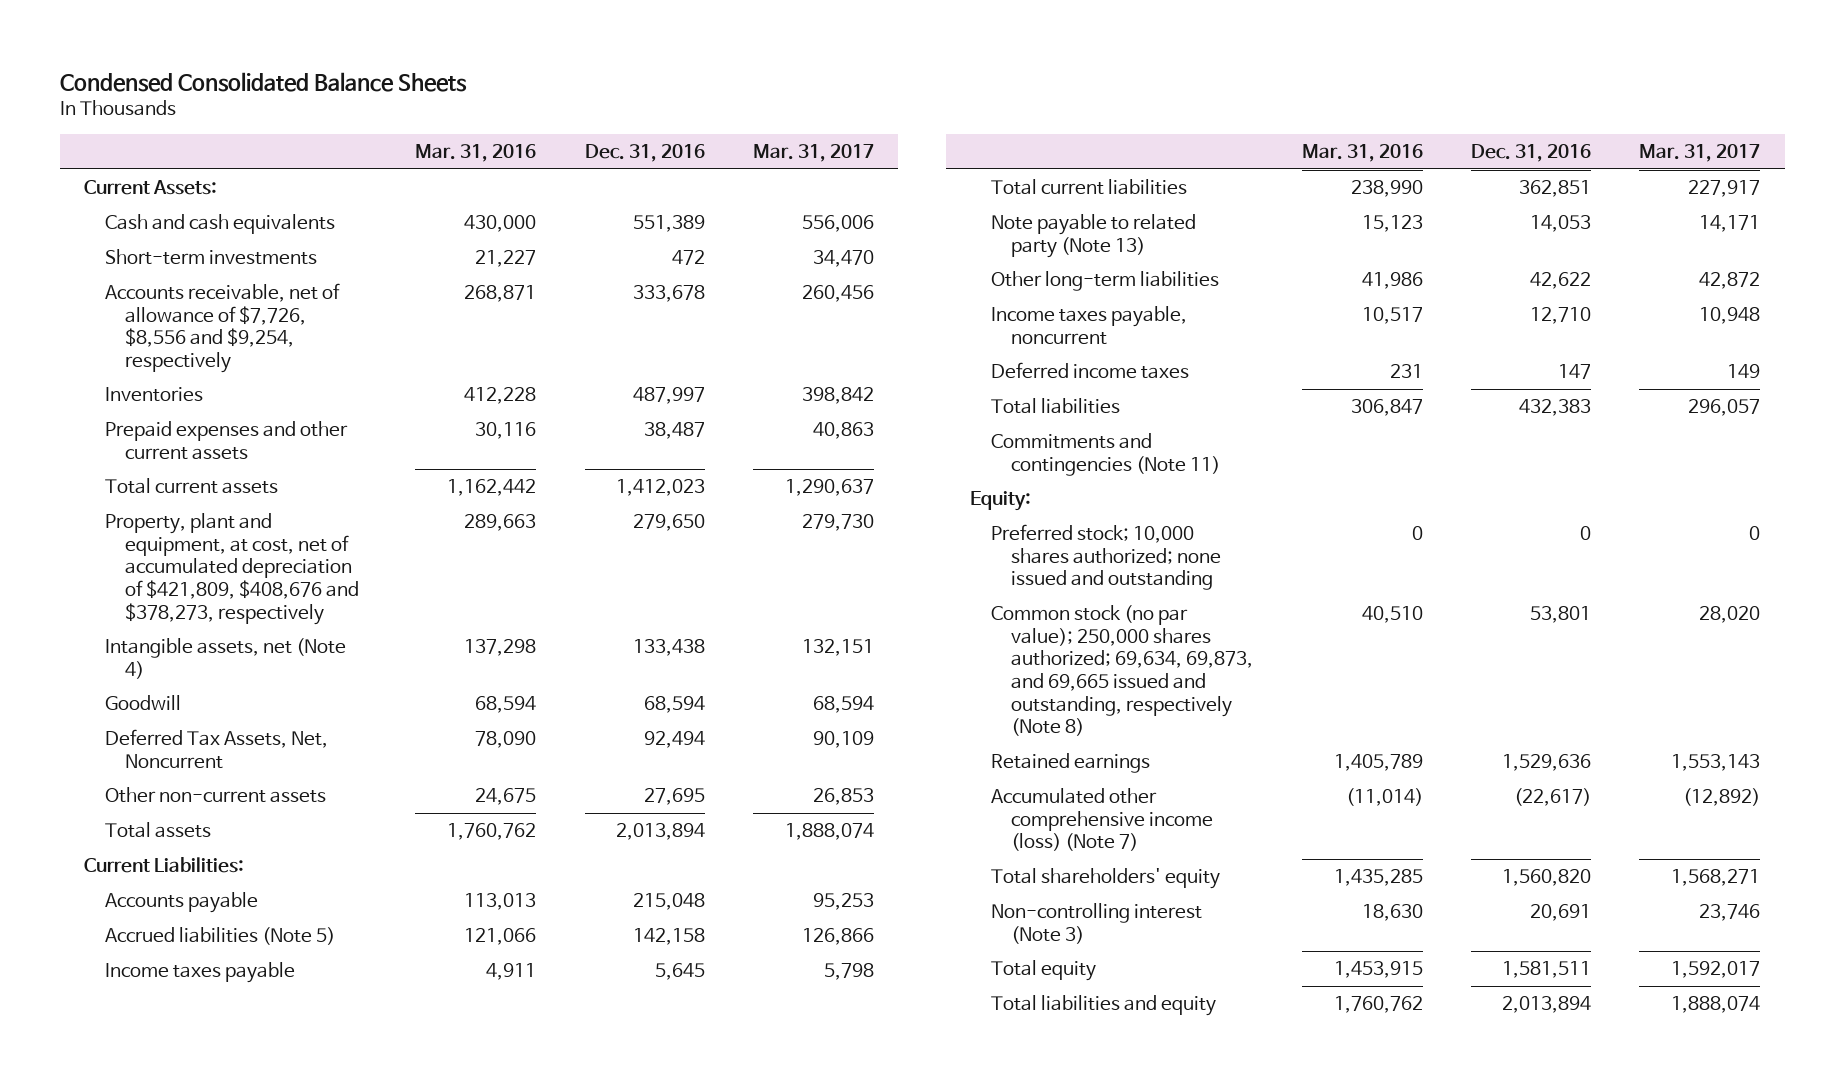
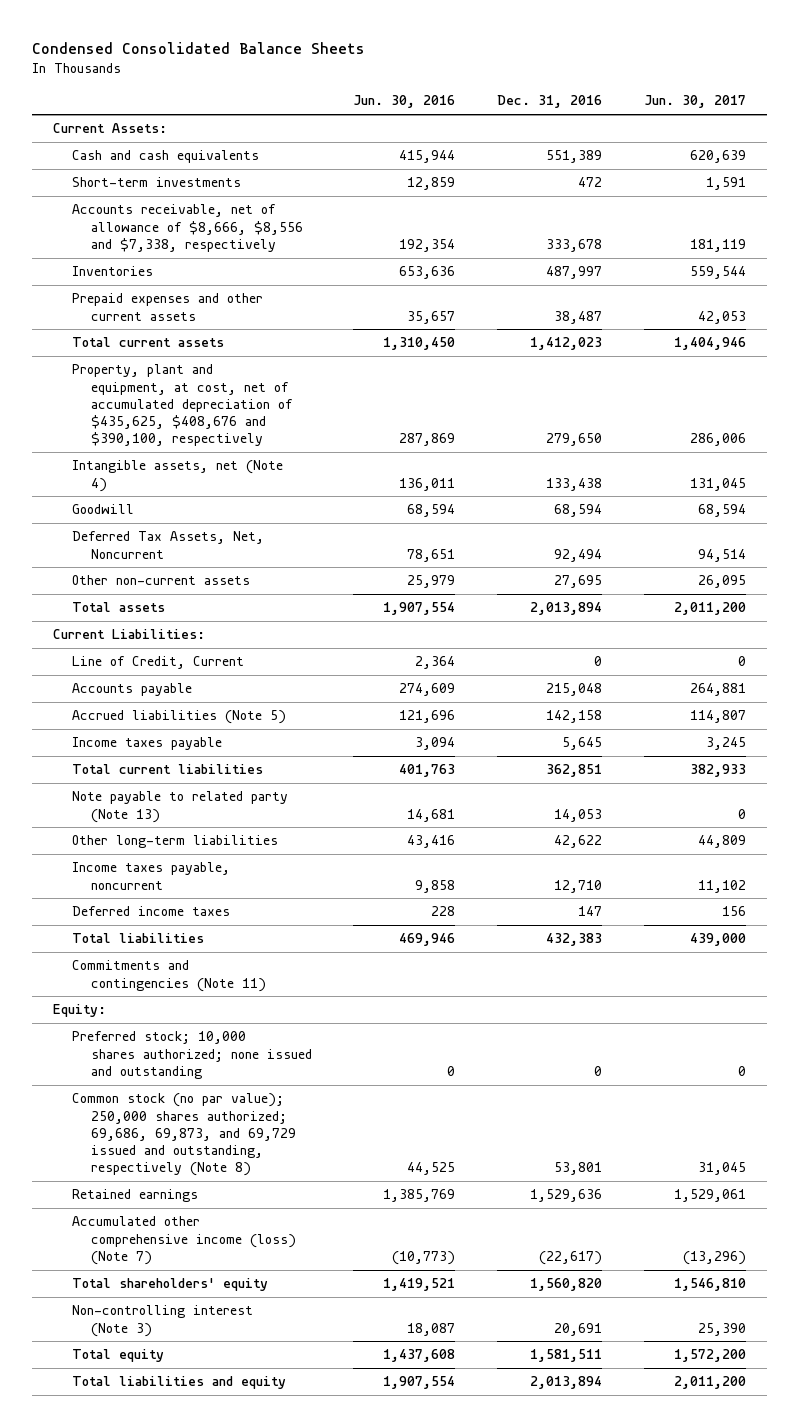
- | Mar. 31, 2016 | Dec. 31, 2016 | Mar. 31, 2017
+ | Jun. 30, 2016 | Dec. 31, 2016 | Jun. 30, 2017
- Accounts receivable, net of allowance of $7,726, $8,556 and $9,254, respectively | 268,871 | 333,678 | 260,456
+ Accounts receivable, net of allowance of $8,666, $8,556 and $7,338, respectively | 192,354 | 333,678 | 181,119
- Property, plant and equipment, at cost, net of accumulated depreciation of $421,809, $408,676 and $378,273, respectively | 289,663 | 279,650 | 279,730
+ Property, plant and equipment, at cost, net of accumulated depreciation of $435,625, $408,676 and $390,100, respectively | 287,869 | 279,650 | 286,006
+ Line of Credit, Current | 2,364 | 0 | 0
- Common stock (no par value); 250,000 shares authorized; 69,634, 69,873, and 69,665 issued and outstanding, respectively (Note 8) | 40,510 | 53,801 | 28,020
+ Common stock (no par value); 250,000 shares authorized; 69,686, 69,873, and 69,729 issued and outstanding, respectively (Note 8) | 44,525 | 53,801 | 31,045

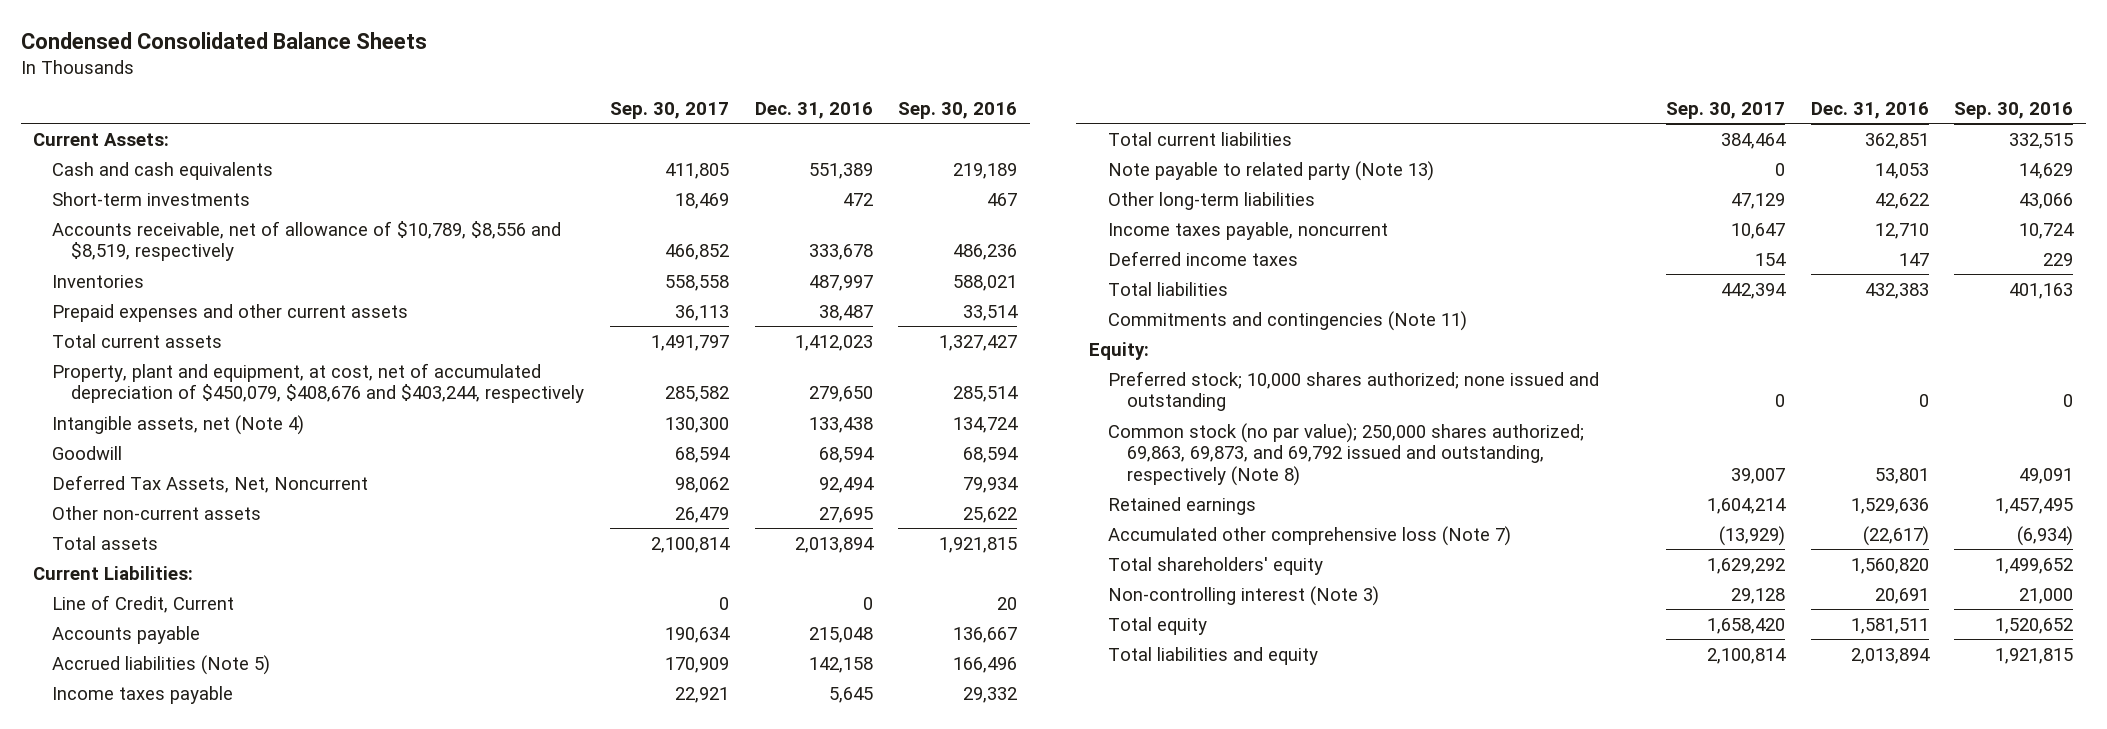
- | Jun. 30, 2016 | Dec. 31, 2016 | Jun. 30, 2017
+ | Sep. 30, 2017 | Dec. 31, 2016 | Sep. 30, 2016
- Accounts receivable, net of allowance of $8,666, $8,556 and $7,338, respectively | 192,354 | 333,678 | 181,119
+ Accounts receivable, net of allowance of $10,789, $8,556 and $8,519, respectively | 466,852 | 333,678 | 486,236
- Property, plant and equipment, at cost, net of accumulated depreciation of $435,625, $408,676 and $390,100, respectively | 287,869 | 279,650 | 286,006
+ Property, plant and equipment, at cost, net of accumulated depreciation of $450,079, $408,676 and $403,244, respectively | 285,582 | 279,650 | 285,514
- Common stock (no par value); 250,000 shares authorized; 69,686, 69,873, and 69,729 issued and outstanding, respectively (Note 8) | 44,525 | 53,801 | 31,045
+ Common stock (no par value); 250,000 shares authorized; 69,863, 69,873, and 69,792 issued and outstanding, respectively (Note 8) | 39,007 | 53,801 | 49,091
- Accumulated other comprehensive income (loss) (Note 7) | (10,773) | (22,617) | (13,296)
+ Accumulated other comprehensive loss (Note 7) | (13,929) | (22,617) | (6,934)

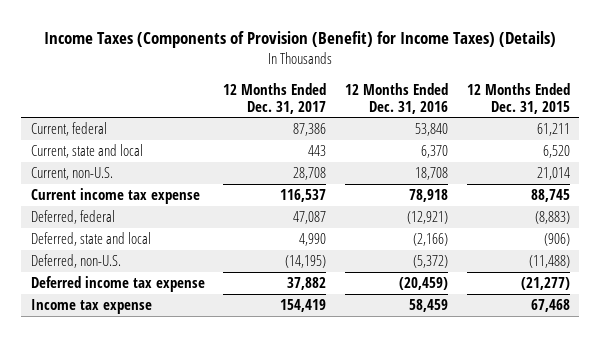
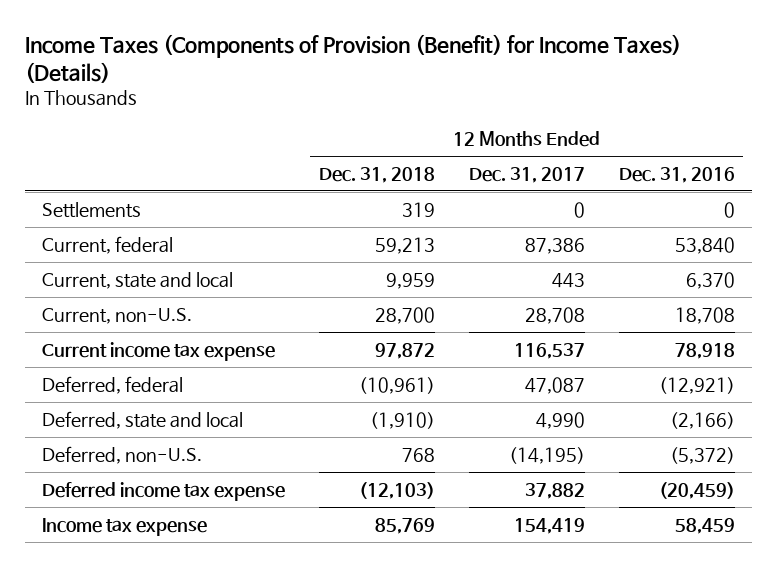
- | 12 Months Ended Dec. 31, 2017 | 12 Months Ended Dec. 31, 2016 | 12 Months Ended Dec. 31, 2015
+ | 12 Months Ended Dec. 31, 2018 | 12 Months Ended Dec. 31, 2017 | 12 Months Ended Dec. 31, 2016
+ Settlements | 319 | 0 | 0

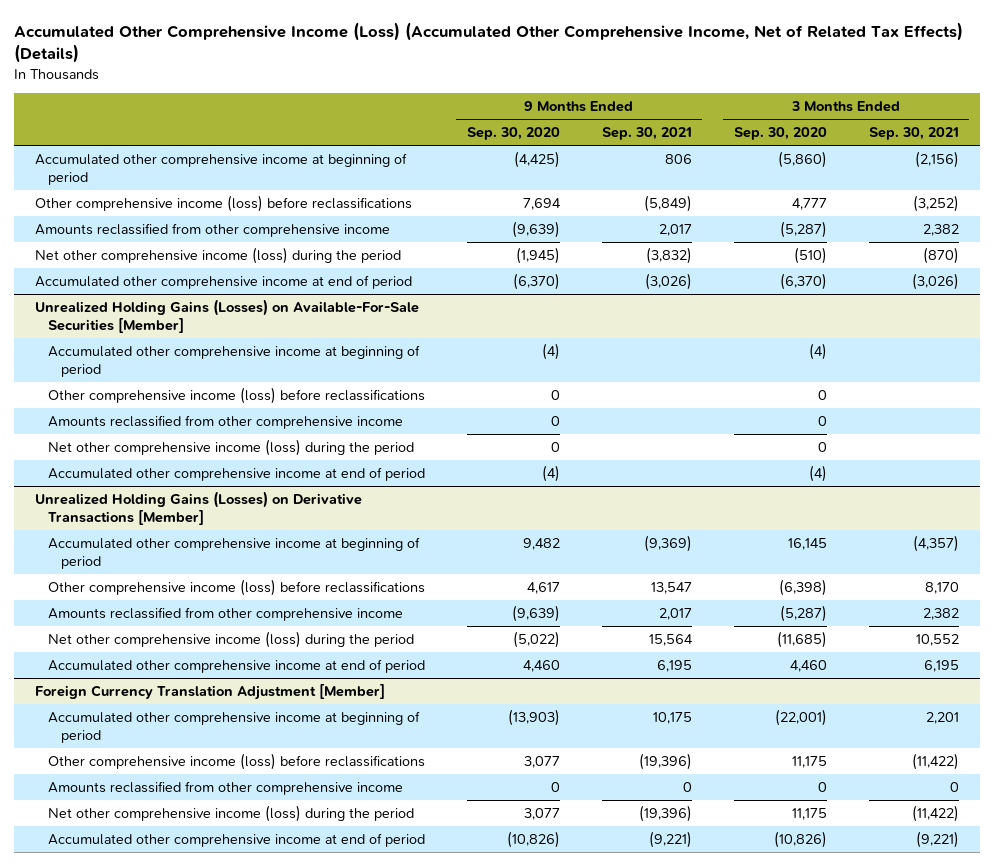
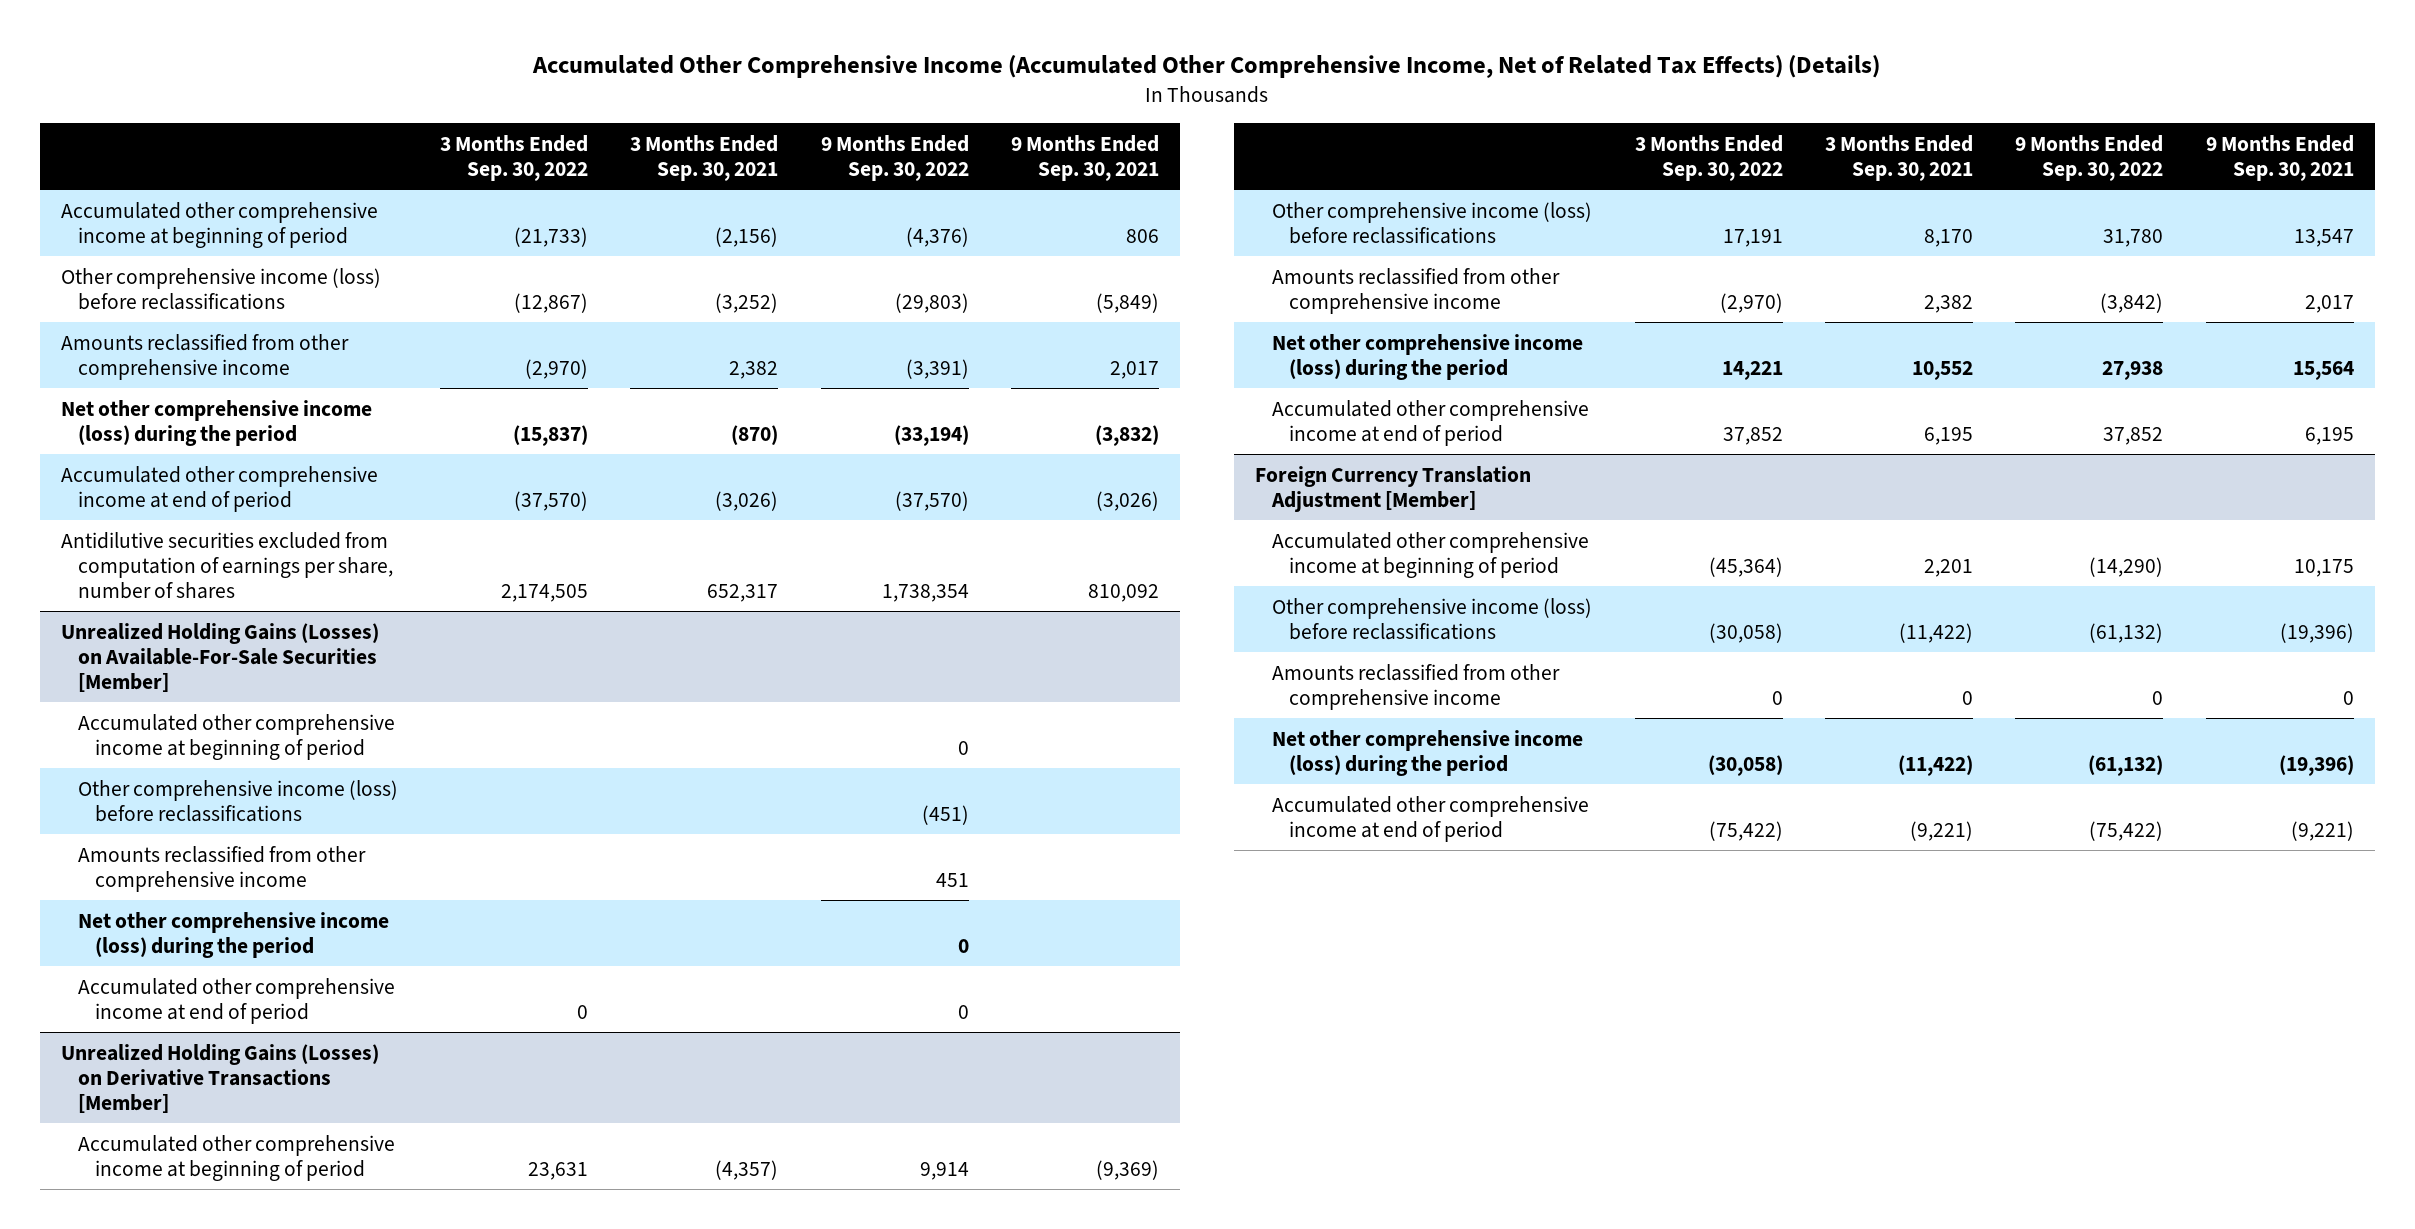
- Accumulated Other Comprehensive Income (Loss) (Accumulated Other Comprehensive Income, Net of Related Tax Effects) (Details)
+ Accumulated Other Comprehensive Income (Accumulated Other Comprehensive Income, Net of Related Tax Effects) (Details)
- | 9 Months Ended Sep. 30, 2020 | 9 Months Ended Sep. 30, 2021 | 3 Months Ended Sep. 30, 2020 | 3 Months Ended Sep. 30, 2021
+ | 3 Months Ended Sep. 30, 2022 | 3 Months Ended Sep. 30, 2021 | 9 Months Ended Sep. 30, 2022 | 9 Months Ended Sep. 30, 2021
+ Antidilutive securities excluded from computation of earnings per share, number of shares | 2,174,505 | 652,317 | 1,738,354 | 810,092

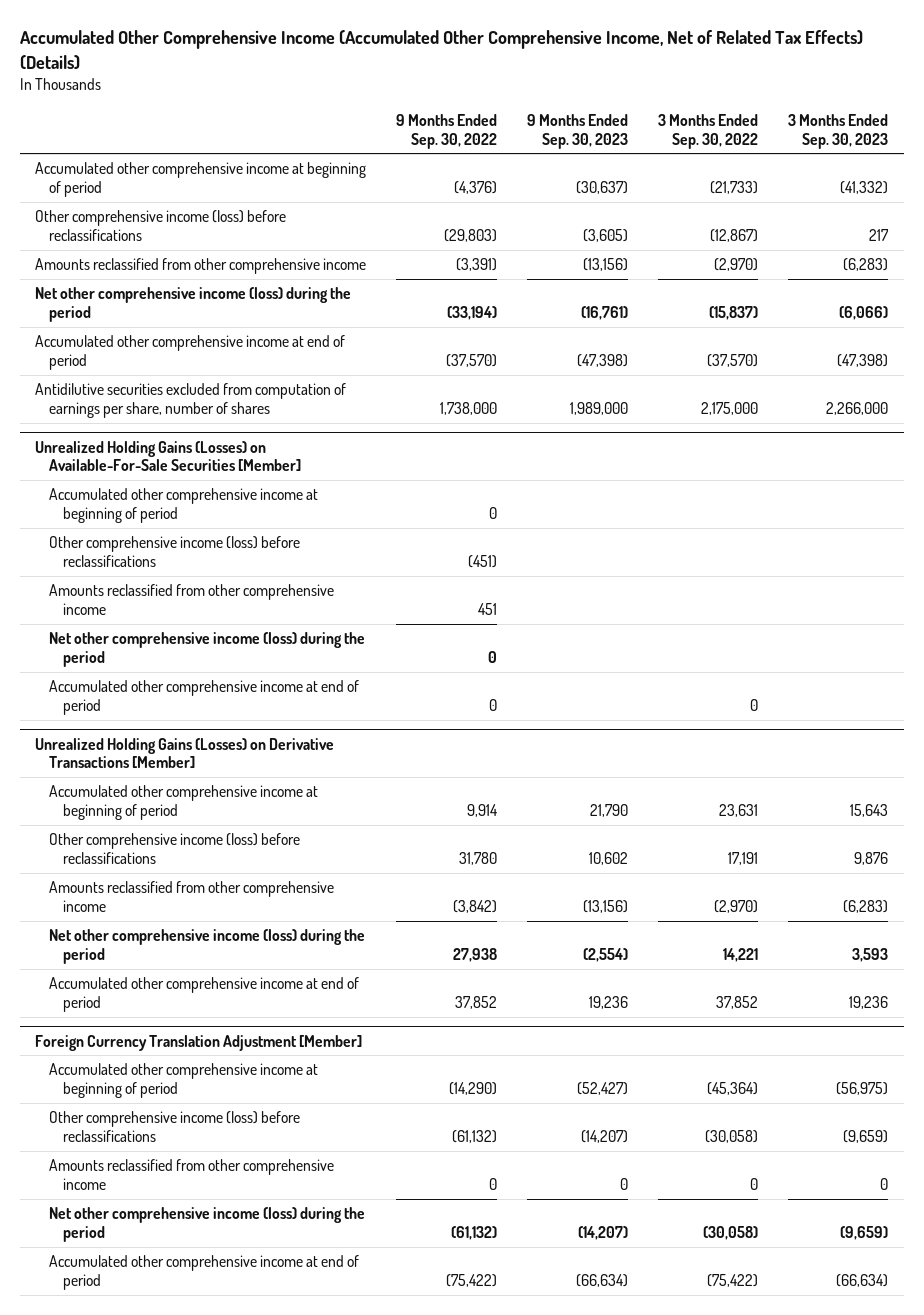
- | 3 Months Ended Sep. 30, 2022 | 3 Months Ended Sep. 30, 2021 | 9 Months Ended Sep. 30, 2022 | 9 Months Ended Sep. 30, 2021
+ | 9 Months Ended Sep. 30, 2022 | 9 Months Ended Sep. 30, 2023 | 3 Months Ended Sep. 30, 2022 | 3 Months Ended Sep. 30, 2023
- Antidilutive securities excluded from computation of earnings per share, number of shares | 2,174,505 | 652,317 | 1,738,354 | 810,092
+ Antidilutive securities excluded from computation of earnings per share, number of shares | 1,738,000 | 1,989,000 | 2,175,000 | 2,266,000

